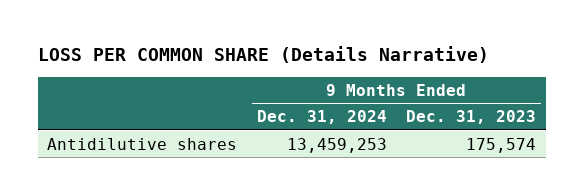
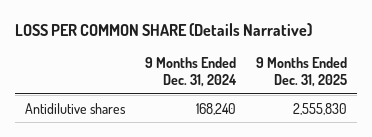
- | 9 Months Ended Dec. 31, 2024 | 9 Months Ended Dec. 31, 2023
+ | 9 Months Ended Dec. 31, 2024 | 9 Months Ended Dec. 31, 2025
- Antidilutive shares | 13,459,253 | 175,574
+ Antidilutive shares | 168,240 | 2,555,830

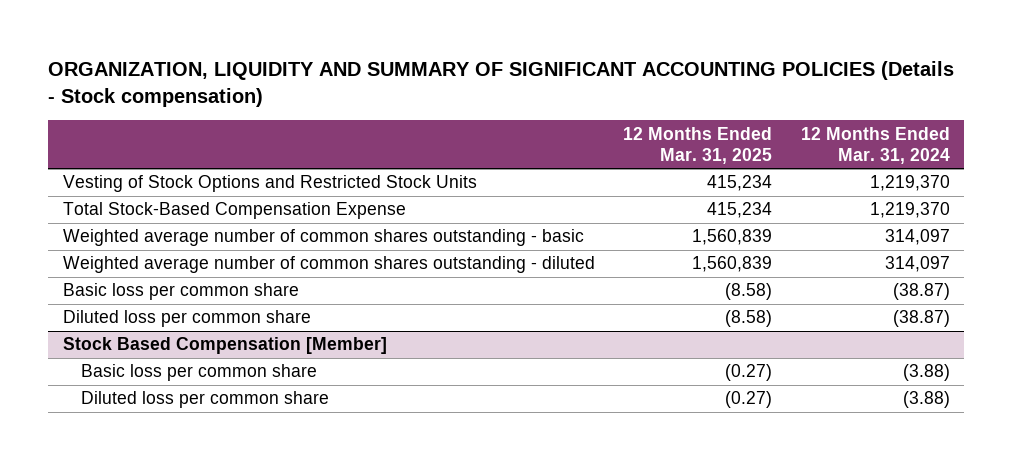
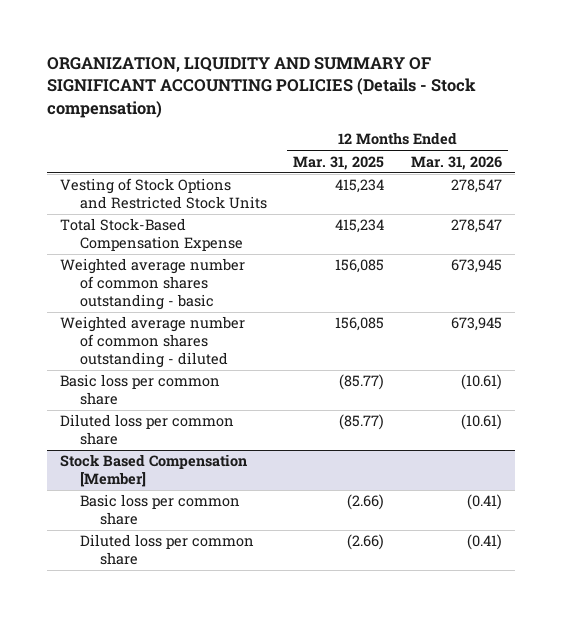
- | 12 Months Ended Mar. 31, 2025 | 12 Months Ended Mar. 31, 2024
+ | 12 Months Ended Mar. 31, 2025 | 12 Months Ended Mar. 31, 2026
- Weighted average number of common shares outstanding - basic | 1,560,839 | 314,097
- Weighted average number of common shares outstanding - diluted | 1,560,839 | 314,097
- Basic loss per common share | (8.58) | (38.87)
- Diluted loss per common share | (8.58) | (38.87)
+ Weighted average number of common shares outstanding - basic | 156,085 | 673,945
+ Weighted average number of common shares outstanding - diluted | 156,085 | 673,945
+ Basic loss per common share | (85.77) | (10.61)
+ Diluted loss per common share | (85.77) | (10.61)
@ Stock Based Compensation [Member]
- Basic loss per common share | (0.27) | (3.88)
- Diluted loss per common share | (0.27) | (3.88)
+ Basic loss per common share | (2.66) | (0.41)
+ Diluted loss per common share | (2.66) | (0.41)

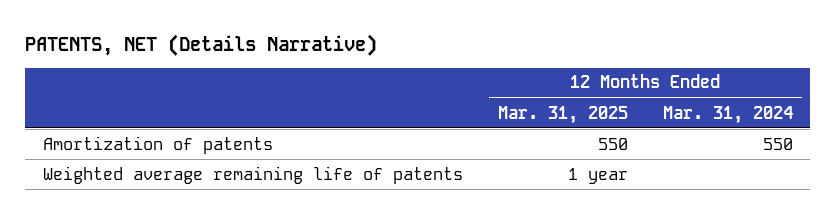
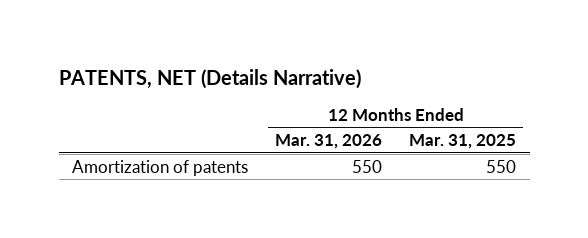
- | 12 Months Ended Mar. 31, 2025 | 12 Months Ended Mar. 31, 2024
+ | 12 Months Ended Mar. 31, 2026 | 12 Months Ended Mar. 31, 2025
- Weighted average remaining life of patents | 1 year |

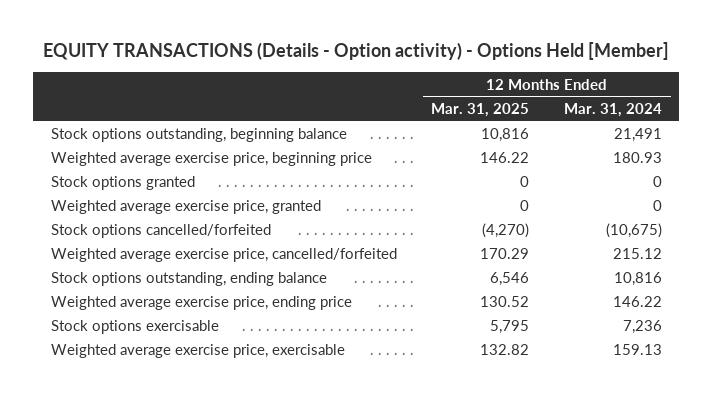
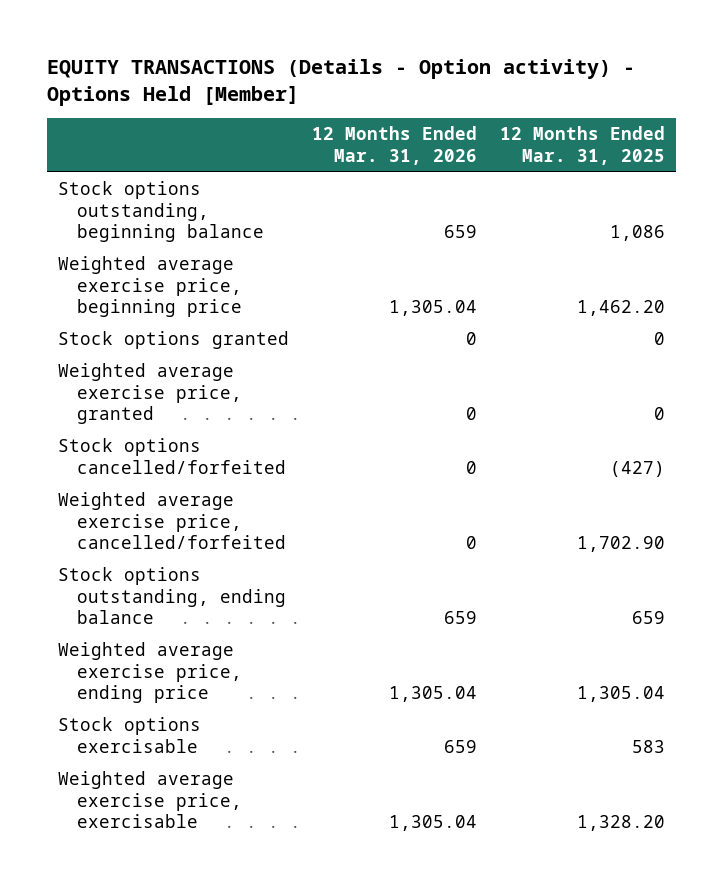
- | 12 Months Ended Mar. 31, 2025 | 12 Months Ended Mar. 31, 2024
+ | 12 Months Ended Mar. 31, 2026 | 12 Months Ended Mar. 31, 2025
- Stock options outstanding, beginning balance | 10,816 | 21,491
- Weighted average exercise price, beginning price | 146.22 | 180.93
+ Stock options outstanding, beginning balance | 659 | 1,086
+ Weighted average exercise price, beginning price | 1,305.04 | 1,462.20
- Stock options cancelled/forfeited | (4,270) | (10,675)
- Weighted average exercise price, cancelled/forfeited | 170.29 | 215.12
- Stock options outstanding, ending balance | 6,546 | 10,816
- Weighted average exercise price, ending price | 130.52 | 146.22
- Stock options exercisable | 5,795 | 7,236
- Weighted average exercise price, exercisable | 132.82 | 159.13
+ Stock options cancelled/forfeited | 0 | (427)
+ Weighted average exercise price, cancelled/forfeited | 0 | 1,702.90
+ Stock options outstanding, ending balance | 659 | 659
+ Weighted average exercise price, ending price | 1,305.04 | 1,305.04
+ Stock options exercisable | 659 | 583
+ Weighted average exercise price, exercisable | 1,305.04 | 1,328.20

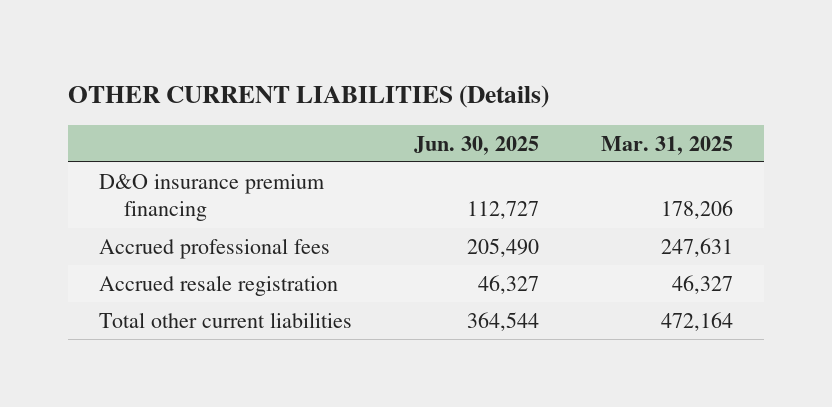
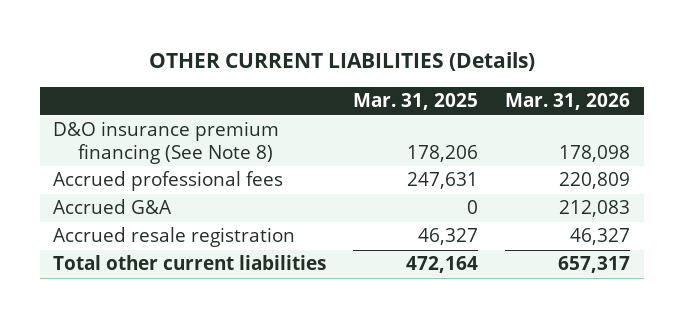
- | Jun. 30, 2025 | Mar. 31, 2025
+ | Mar. 31, 2025 | Mar. 31, 2026
- D&O insurance premium financing | 112,727 | 178,206
+ D&O insurance premium financing (See Note 8) | 178,206 | 178,098
+ Accrued G&A | 0 | 212,083

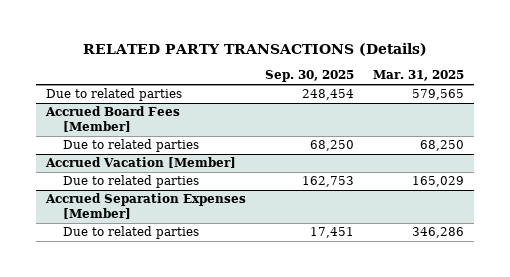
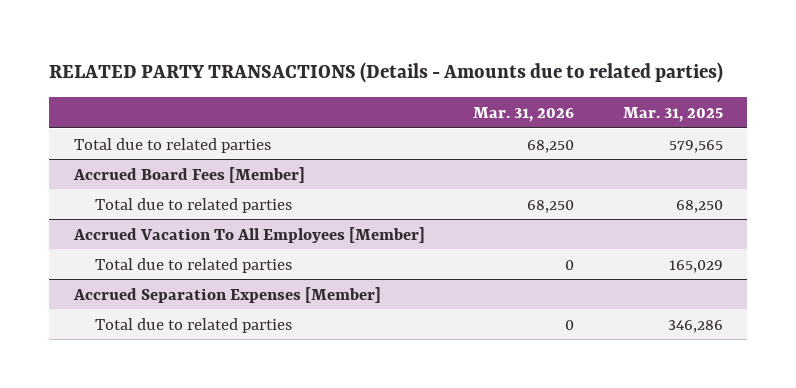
- RELATED PARTY TRANSACTIONS (Details)
+ RELATED PARTY TRANSACTIONS (Details - Amounts due to related parties)
- | Sep. 30, 2025 | Mar. 31, 2025
+ | Mar. 31, 2026 | Mar. 31, 2025
- Due to related parties | 248,454 | 579,565
+ Total due to related parties | 68,250 | 579,565
@ Accrued Board Fees [Member]
- Due to related parties | 68,250 | 68,250
- Accrued Vacation [Member]
- Due to related parties | 162,753 | 165,029
@ Accrued Board Fees [Member]
+ Total due to related parties | 68,250 | 68,250
+ Accrued Vacation To All Employees [Member]
+ Total due to related parties | 0 | 165,029
@ Accrued Separation Expenses [Member]
- Due to related parties | 17,451 | 346,286
+ Total due to related parties | 0 | 346,286

